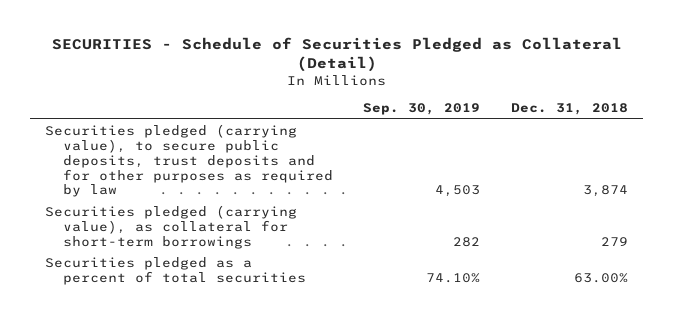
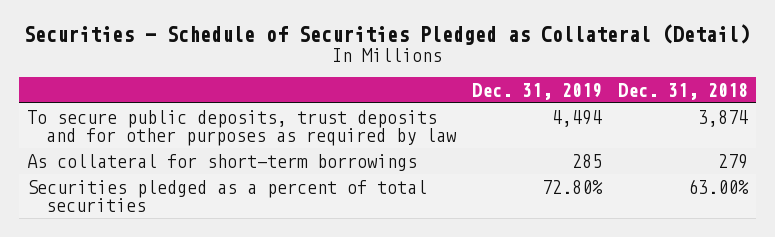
- SECURITIES - Schedule of Securities Pledged as Collateral (Detail)
+ Securities - Schedule of Securities Pledged as Collateral (Detail)
- | Sep. 30, 2019 | Dec. 31, 2018
+ | Dec. 31, 2019 | Dec. 31, 2018
- Securities pledged (carrying value), to secure public deposits, trust deposits and for other purposes as required by law | 4,503 | 3,874
- Securities pledged (carrying value), as collateral for short-term borrowings | 282 | 279
+ To secure public deposits, trust deposits and for other purposes as required by law | 4,494 | 3,874
+ As collateral for short-term borrowings | 285 | 279

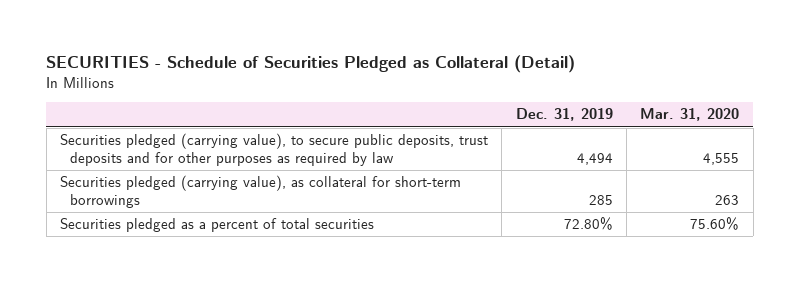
- Securities - Schedule of Securities Pledged as Collateral (Detail)
+ SECURITIES - Schedule of Securities Pledged as Collateral (Detail)
- | Dec. 31, 2019 | Dec. 31, 2018
+ | Dec. 31, 2019 | Mar. 31, 2020
- To secure public deposits, trust deposits and for other purposes as required by law | 4,494 | 3,874
- As collateral for short-term borrowings | 285 | 279
+ Securities pledged (carrying value), to secure public deposits, trust deposits and for other purposes as required by law | 4,494 | 4,555
+ Securities pledged (carrying value), as collateral for short-term borrowings | 285 | 263

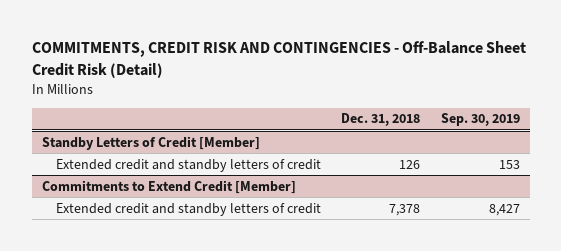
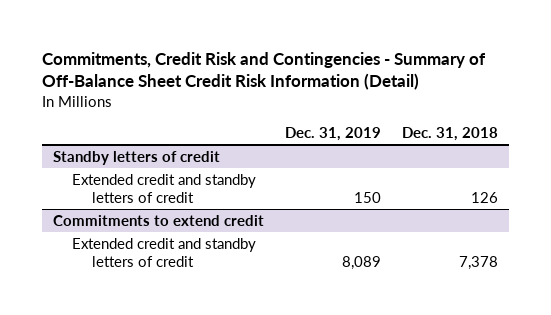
- COMMITMENTS, CREDIT RISK AND CONTINGENCIES - Off-Balance Sheet Credit Risk (Detail)
+ Commitments, Credit Risk and Contingencies - Summary of Off-Balance Sheet Credit Risk Information (Detail)
- | Dec. 31, 2018 | Sep. 30, 2019
+ | Dec. 31, 2019 | Dec. 31, 2018
- Standby Letters of Credit [Member]
+ Standby letters of credit
- Commitments to Extend Credit [Member]
+ Commitments to extend credit

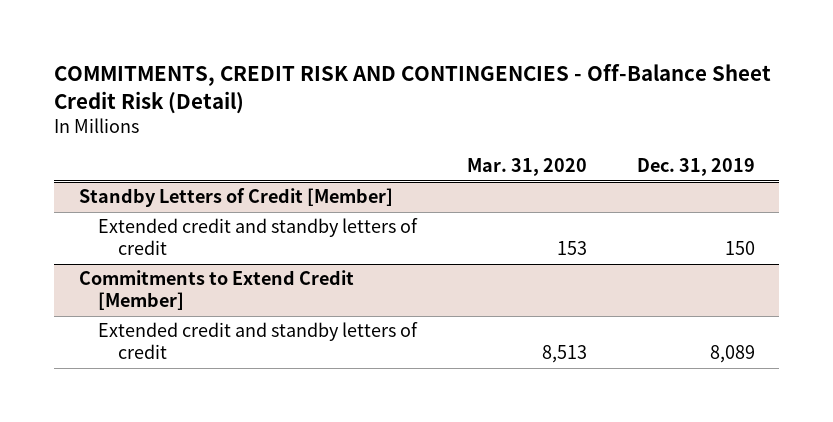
- Commitments, Credit Risk and Contingencies - Summary of Off-Balance Sheet Credit Risk Information (Detail)
+ COMMITMENTS, CREDIT RISK AND CONTINGENCIES - Off-Balance Sheet Credit Risk (Detail)
- | Dec. 31, 2019 | Dec. 31, 2018
+ | Mar. 31, 2020 | Dec. 31, 2019
- Standby letters of credit
+ Standby Letters of Credit [Member]
- Commitments to extend credit
+ Commitments to Extend Credit [Member]

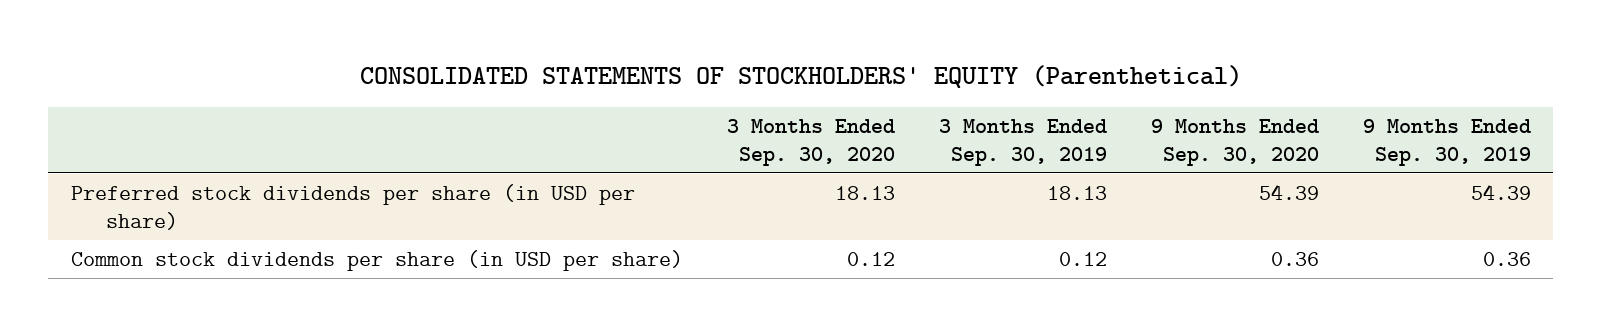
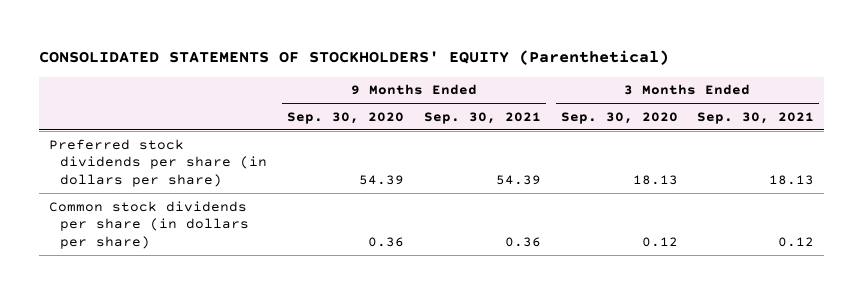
- | 3 Months Ended Sep. 30, 2020 | 3 Months Ended Sep. 30, 2019 | 9 Months Ended Sep. 30, 2020 | 9 Months Ended Sep. 30, 2019
+ | 9 Months Ended Sep. 30, 2020 | 9 Months Ended Sep. 30, 2021 | 3 Months Ended Sep. 30, 2020 | 3 Months Ended Sep. 30, 2021
- Preferred stock dividends per share (in USD per share) | 18.13 | 18.13 | 54.39 | 54.39
- Common stock dividends per share (in USD per share) | 0.12 | 0.12 | 0.36 | 0.36
+ Preferred stock dividends per share (in dollars per share) | 54.39 | 54.39 | 18.13 | 18.13
+ Common stock dividends per share (in dollars per share) | 0.36 | 0.36 | 0.12 | 0.12

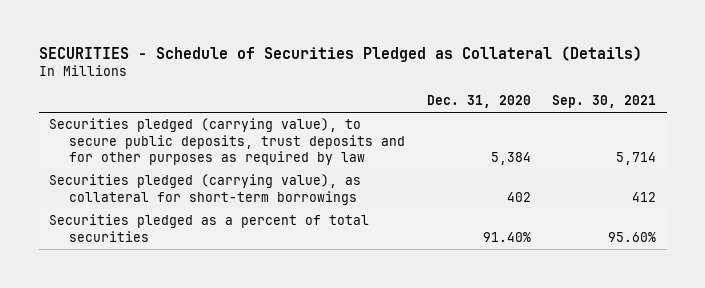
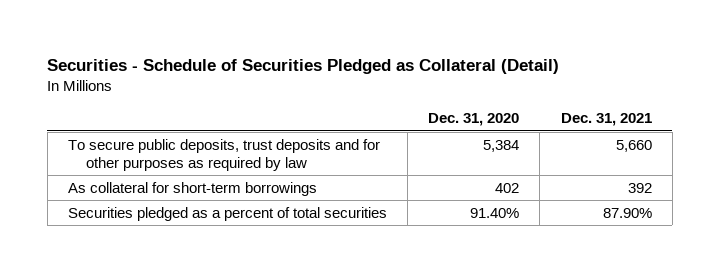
- SECURITIES - Schedule of Securities Pledged as Collateral (Details)
+ Securities - Schedule of Securities Pledged as Collateral (Detail)
- | Dec. 31, 2020 | Sep. 30, 2021
+ | Dec. 31, 2020 | Dec. 31, 2021
- Securities pledged (carrying value), to secure public deposits, trust deposits and for other purposes as required by law | 5,384 | 5,714
- Securities pledged (carrying value), as collateral for short-term borrowings | 402 | 412
+ To secure public deposits, trust deposits and for other purposes as required by law | 5,384 | 5,660
+ As collateral for short-term borrowings | 402 | 392

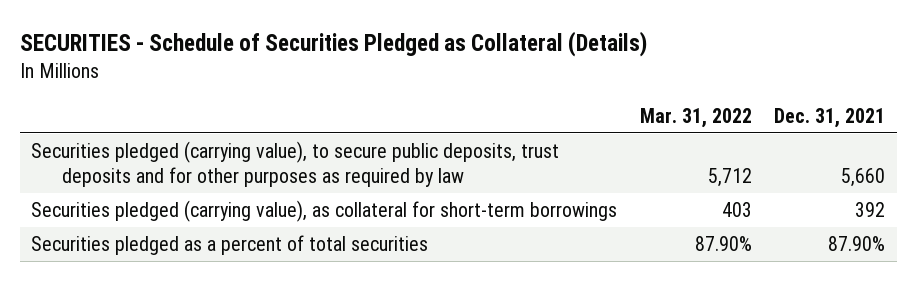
- Securities - Schedule of Securities Pledged as Collateral (Detail)
+ SECURITIES - Schedule of Securities Pledged as Collateral (Details)
- | Dec. 31, 2020 | Dec. 31, 2021
+ | Mar. 31, 2022 | Dec. 31, 2021
- To secure public deposits, trust deposits and for other purposes as required by law | 5,384 | 5,660
- As collateral for short-term borrowings | 402 | 392
+ Securities pledged (carrying value), to secure public deposits, trust deposits and for other purposes as required by law | 5,712 | 5,660
+ Securities pledged (carrying value), as collateral for short-term borrowings | 403 | 392

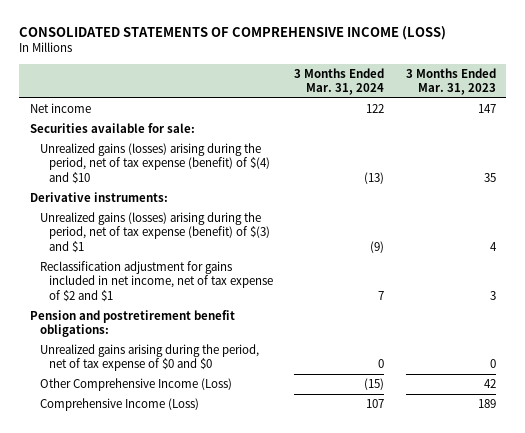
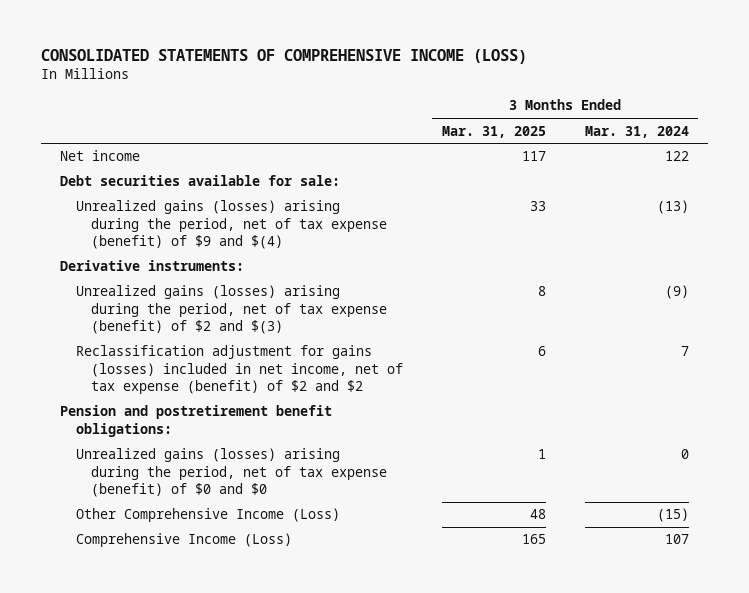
- | 3 Months Ended Mar. 31, 2024 | 3 Months Ended Mar. 31, 2023
+ | 3 Months Ended Mar. 31, 2025 | 3 Months Ended Mar. 31, 2024
- Securities available for sale:
- Unrealized gains (losses) arising during the period, net of tax expense (benefit) of $(4) and $10 | (13) | 35
+ Debt securities available for sale:
+ Unrealized gains (losses) arising during the period, net of tax expense (benefit) of $9 and $(4) | 33 | (13)
- Unrealized gains (losses) arising during the period, net of tax expense (benefit) of $(3) and $1 | (9) | 4
- Reclassification adjustment for gains included in net income, net of tax expense of $2 and $1 | 7 | 3
+ Unrealized gains (losses) arising during the period, net of tax expense (benefit) of $2 and $(3) | 8 | (9)
+ Reclassification adjustment for gains (losses) included in net income, net of tax expense (benefit) of $2 and $2 | 6 | 7
- Unrealized gains arising during the period, net of tax expense of $0 and $0 | 0 | 0
+ Unrealized gains (losses) arising during the period, net of tax expense (benefit) of $0 and $0 | 1 | 0

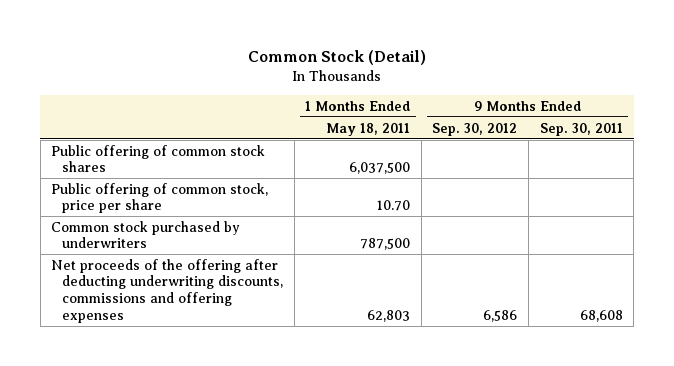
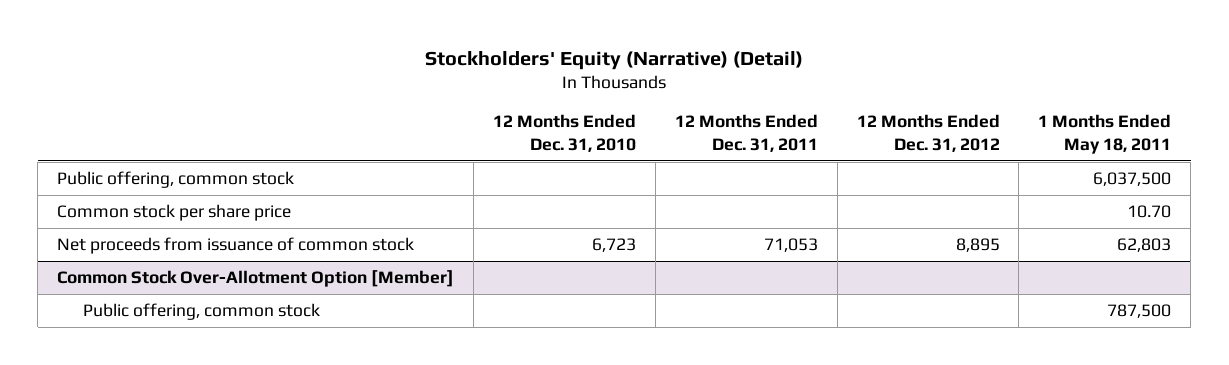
- Common Stock (Detail)
+ Stockholders' Equity (Narrative) (Detail)
- | 1 Months Ended May 18, 2011 | 9 Months Ended Sep. 30, 2012 | 9 Months Ended Sep. 30, 2011
+ | 12 Months Ended Dec. 31, 2010 | 12 Months Ended Dec. 31, 2011 | 12 Months Ended Dec. 31, 2012 | 1 Months Ended May 18, 2011
- Public offering of common stock shares | 6,037,500 | |
- Public offering of common stock, price per share | 10.70 | |
- Common stock purchased by underwriters | 787,500 | |
- Net proceeds of the offering after deducting underwriting discounts, commissions and offering expenses | 62,803 | 6,586 | 68,608
+ Public offering, common stock | | | | 6,037,500
+ Common stock per share price | | | | 10.70
+ Net proceeds from issuance of common stock | 6,723 | 71,053 | 8,895 | 62,803
+ Common Stock Over-Allotment Option [Member]
+ Public offering, common stock | | | | 787,500

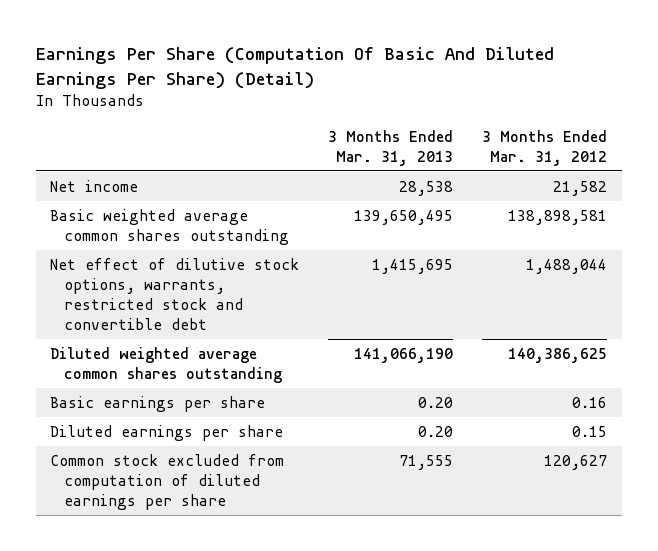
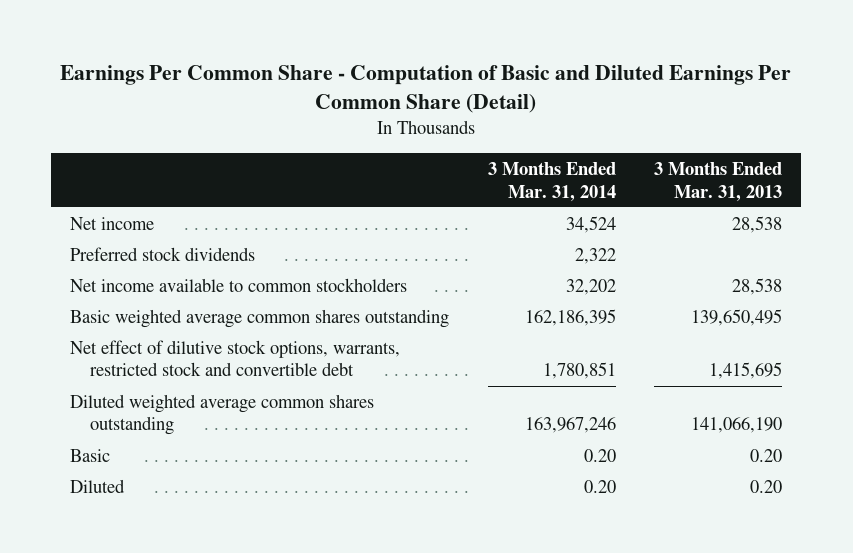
- Earnings Per Share (Computation Of Basic And Diluted Earnings Per Share) (Detail)
+ Earnings Per Common Share - Computation of Basic and Diluted Earnings Per Common Share (Detail)
- | 3 Months Ended Mar. 31, 2013 | 3 Months Ended Mar. 31, 2012
+ | 3 Months Ended Mar. 31, 2014 | 3 Months Ended Mar. 31, 2013
+ Preferred stock dividends | 2,322 |
+ Net income available to common stockholders | 32,202 | 28,538
- Basic earnings per share | 0.20 | 0.16
- Diluted earnings per share | 0.20 | 0.15
- Common stock excluded from computation of diluted earnings per share | 71,555 | 120,627
+ Basic | 0.20 | 0.20
+ Diluted | 0.20 | 0.20

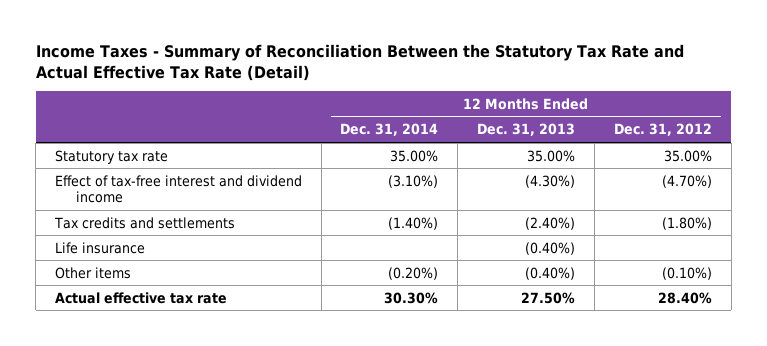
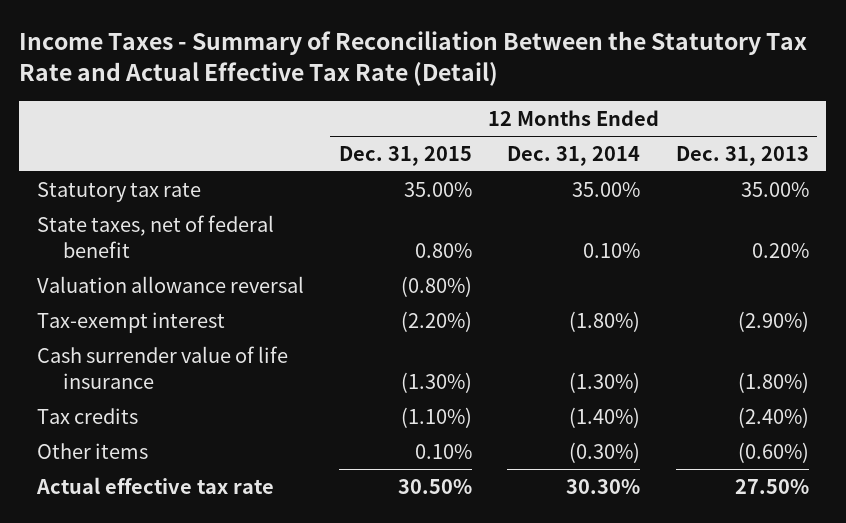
- | 12 Months Ended Dec. 31, 2014 | 12 Months Ended Dec. 31, 2013 | 12 Months Ended Dec. 31, 2012
+ | 12 Months Ended Dec. 31, 2015 | 12 Months Ended Dec. 31, 2014 | 12 Months Ended Dec. 31, 2013
- Effect of tax-free interest and dividend income | (3.10%) | (4.30%) | (4.70%)
- Tax credits and settlements | (1.40%) | (2.40%) | (1.80%)
- Life insurance | | (0.40%) |
- Other items | (0.20%) | (0.40%) | (0.10%)
+ State taxes, net of federal benefit | 0.80% | 0.10% | 0.20%
+ Valuation allowance reversal | (0.80%) | |
+ Tax-exempt interest | (2.20%) | (1.80%) | (2.90%)
+ Cash surrender value of life insurance | (1.30%) | (1.30%) | (1.80%)
+ Tax credits | (1.10%) | (1.40%) | (2.40%)
+ Other items | 0.10% | (0.30%) | (0.60%)

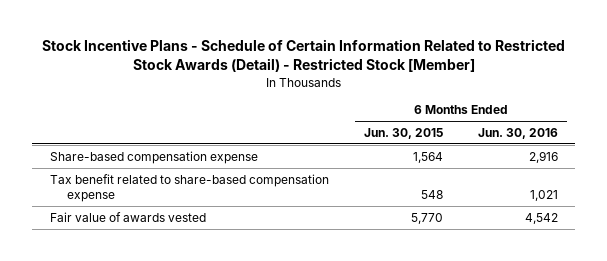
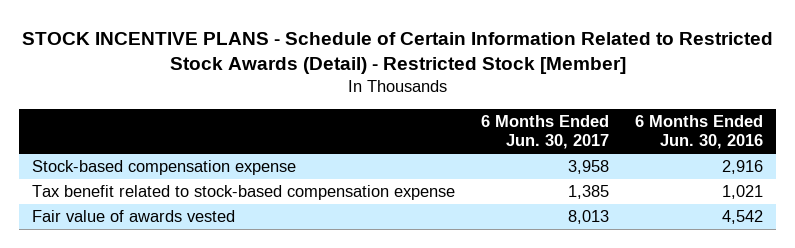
- Stock Incentive Plans - Schedule of Certain Information Related to Restricted Stock Awards (Detail) - Restricted Stock [Member]
+ STOCK INCENTIVE PLANS - Schedule of Certain Information Related to Restricted Stock Awards (Detail) - Restricted Stock [Member]
- | 6 Months Ended Jun. 30, 2015 | 6 Months Ended Jun. 30, 2016
+ | 6 Months Ended Jun. 30, 2017 | 6 Months Ended Jun. 30, 2016
- Share-based compensation expense | 1,564 | 2,916
- Tax benefit related to share-based compensation expense | 548 | 1,021
+ Stock-based compensation expense | 3,958 | 2,916
+ Tax benefit related to stock-based compensation expense | 1,385 | 1,021

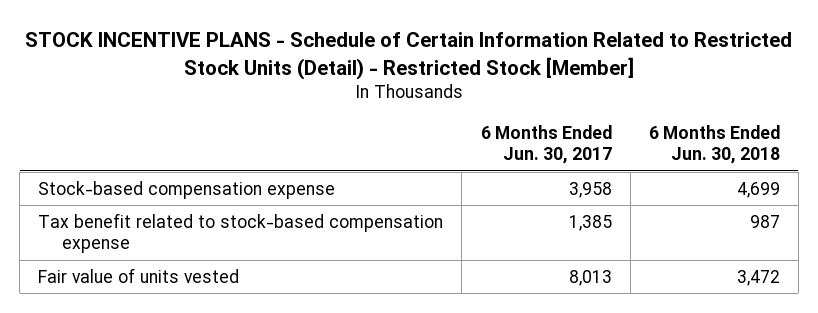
- STOCK INCENTIVE PLANS - Schedule of Certain Information Related to Restricted Stock Awards (Detail) - Restricted Stock [Member]
+ STOCK INCENTIVE PLANS - Schedule of Certain Information Related to Restricted Stock Units (Detail) - Restricted Stock [Member]
- | 6 Months Ended Jun. 30, 2017 | 6 Months Ended Jun. 30, 2016
+ | 6 Months Ended Jun. 30, 2017 | 6 Months Ended Jun. 30, 2018
- Fair value of awards vested | 8,013 | 4,542
+ Fair value of units vested | 8,013 | 3,472

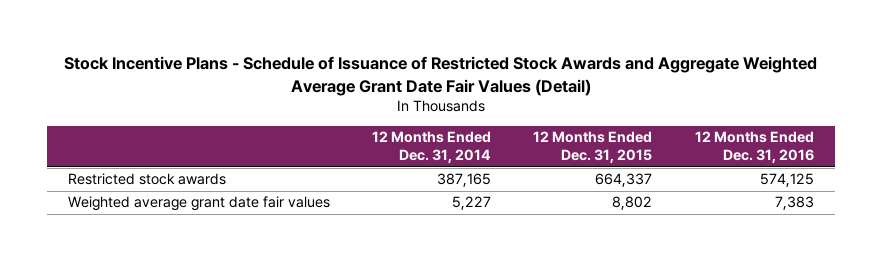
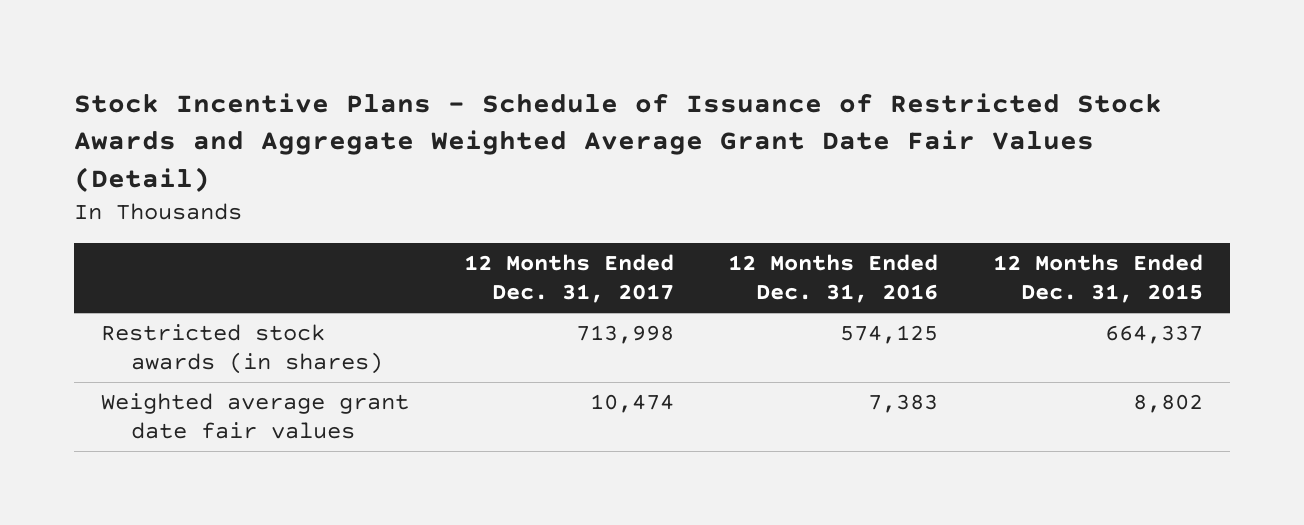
- | 12 Months Ended Dec. 31, 2014 | 12 Months Ended Dec. 31, 2015 | 12 Months Ended Dec. 31, 2016
+ | 12 Months Ended Dec. 31, 2017 | 12 Months Ended Dec. 31, 2016 | 12 Months Ended Dec. 31, 2015
- Restricted stock awards | 387,165 | 664,337 | 574,125
+ Restricted stock awards (in shares) | 713,998 | 574,125 | 664,337

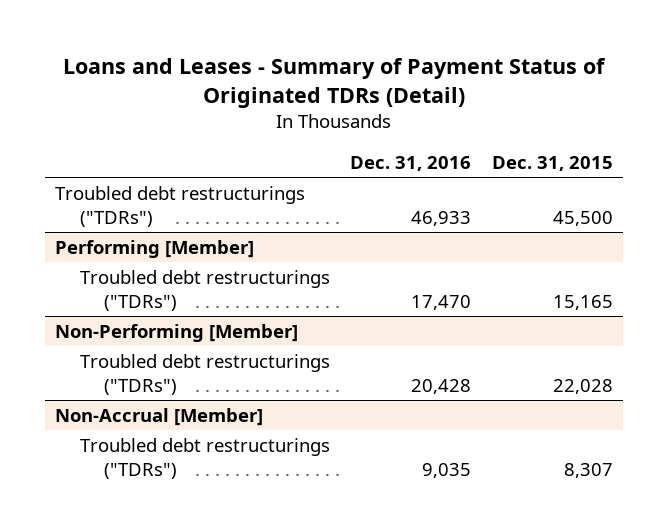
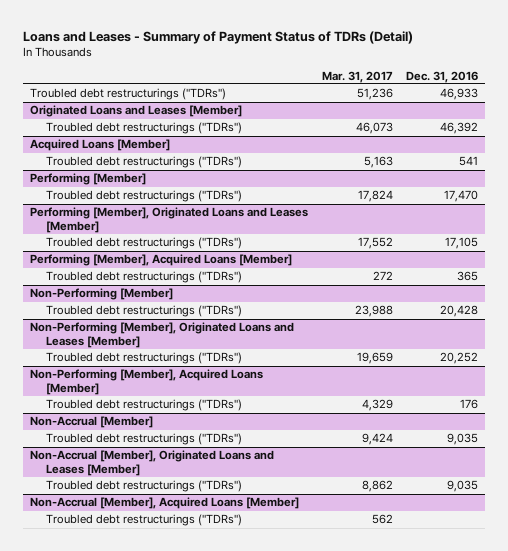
- Loans and Leases - Summary of Payment Status of Originated TDRs (Detail)
+ Loans and Leases - Summary of Payment Status of TDRs (Detail)
- | Dec. 31, 2016 | Dec. 31, 2015
+ | Mar. 31, 2017 | Dec. 31, 2016
+ Originated Loans and Leases [Member]
+ Troubled debt restructurings ("TDRs") | 46,073 | 46,392
+ Acquired Loans [Member]
+ Troubled debt restructurings ("TDRs") | 5,163 | 541
+ Performing [Member], Originated Loans and Leases [Member]
+ Troubled debt restructurings ("TDRs") | 17,552 | 17,105
+ Performing [Member], Acquired Loans [Member]
+ Troubled debt restructurings ("TDRs") | 272 | 365
+ Non-Performing [Member], Originated Loans and Leases [Member]
+ Troubled debt restructurings ("TDRs") | 19,659 | 20,252
+ Non-Performing [Member], Acquired Loans [Member]
+ Troubled debt restructurings ("TDRs") | 4,329 | 176
+ Non-Accrual [Member], Originated Loans and Leases [Member]
+ Troubled debt restructurings ("TDRs") | 8,862 | 9,035
+ Non-Accrual [Member], Acquired Loans [Member]
+ Troubled debt restructurings ("TDRs") | 562 |

